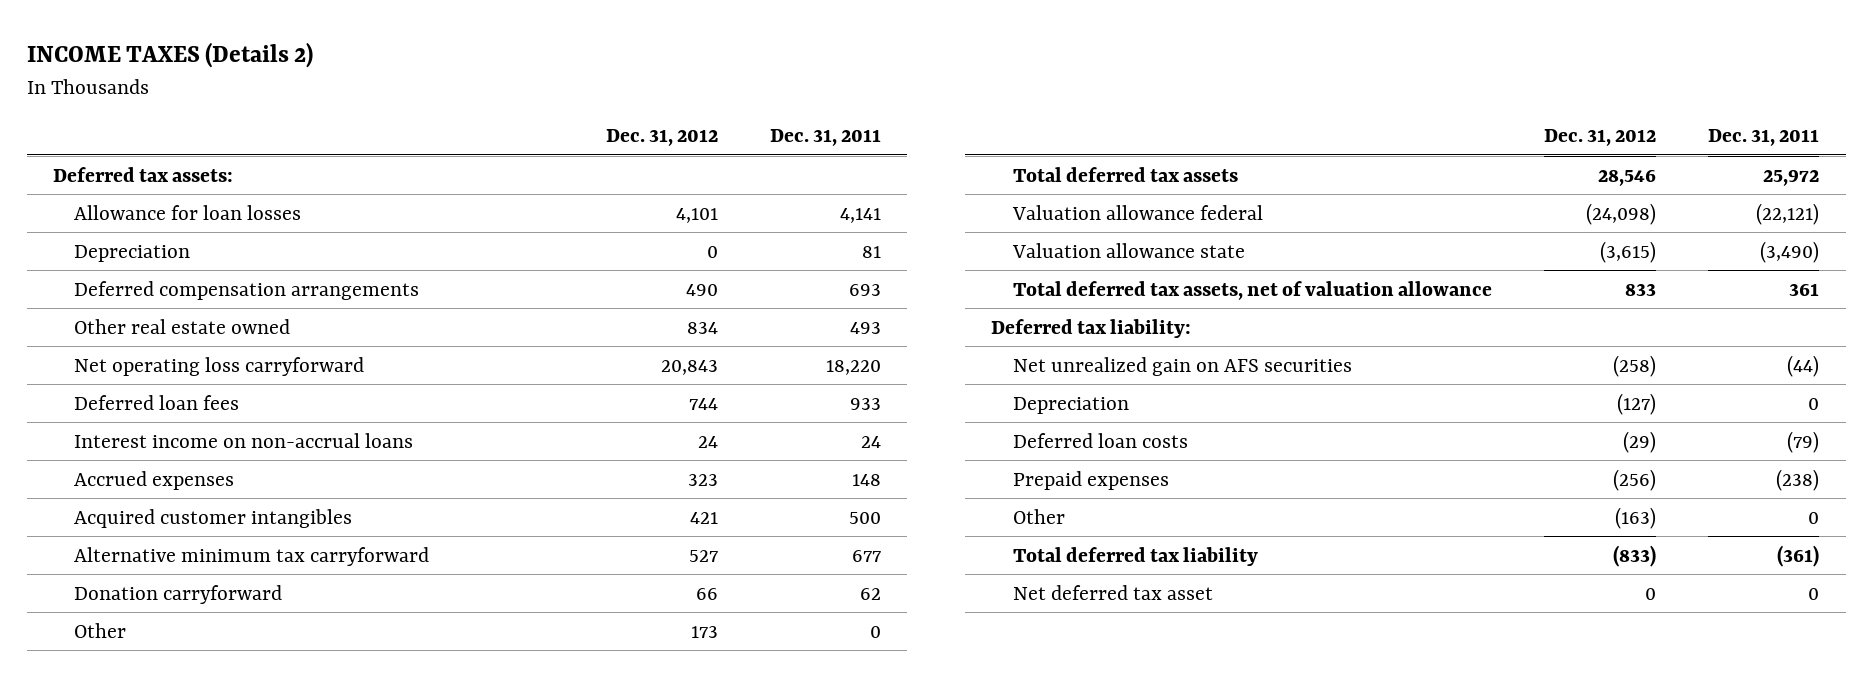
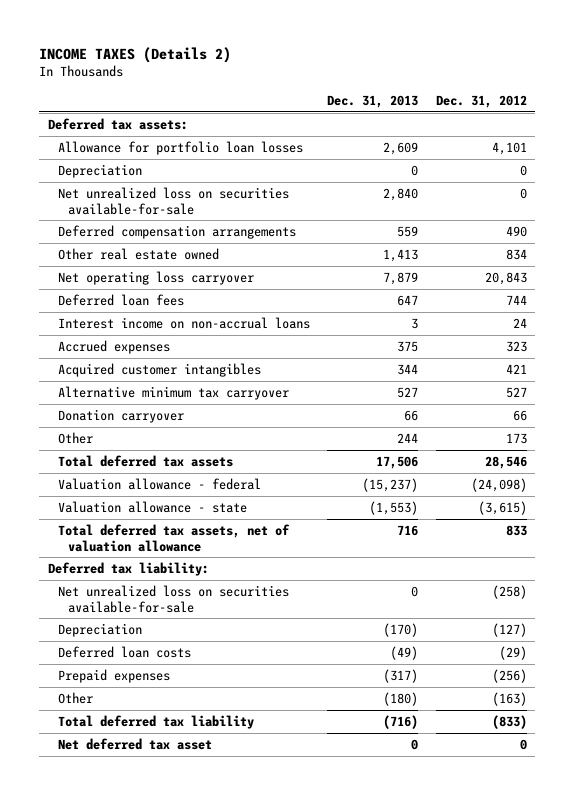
- | Dec. 31, 2012 | Dec. 31, 2011
+ | Dec. 31, 2013 | Dec. 31, 2012
- Allowance for loan losses | 4,101 | 4,141
+ Allowance for portfolio loan losses | 2,609 | 4,101
+ Net unrealized loss on securities available-for-sale | 2,840 | 0
- Net operating loss carryforward | 20,843 | 18,220
+ Net operating loss carryover | 7,879 | 20,843
- Alternative minimum tax carryforward | 527 | 677
- Donation carryforward | 66 | 62
+ Alternative minimum tax carryover | 527 | 527
+ Donation carryover | 66 | 66
- Valuation allowance federal | (24,098) | (22,121)
- Valuation allowance state | (3,615) | (3,490)
+ Valuation allowance - federal | (15,237) | (24,098)
+ Valuation allowance - state | (1,553) | (3,615)
- Net unrealized gain on AFS securities | (258) | (44)
+ Net unrealized loss on securities available-for-sale | 0 | (258)

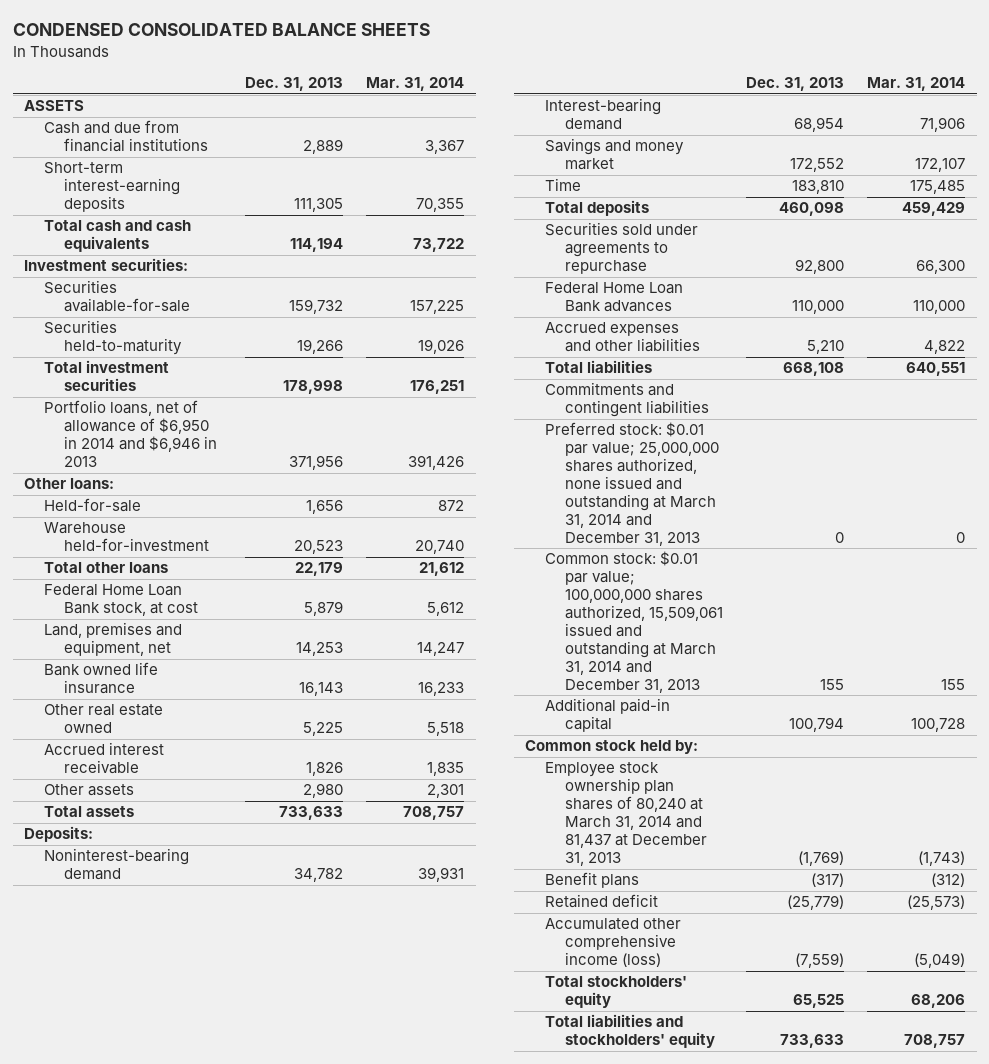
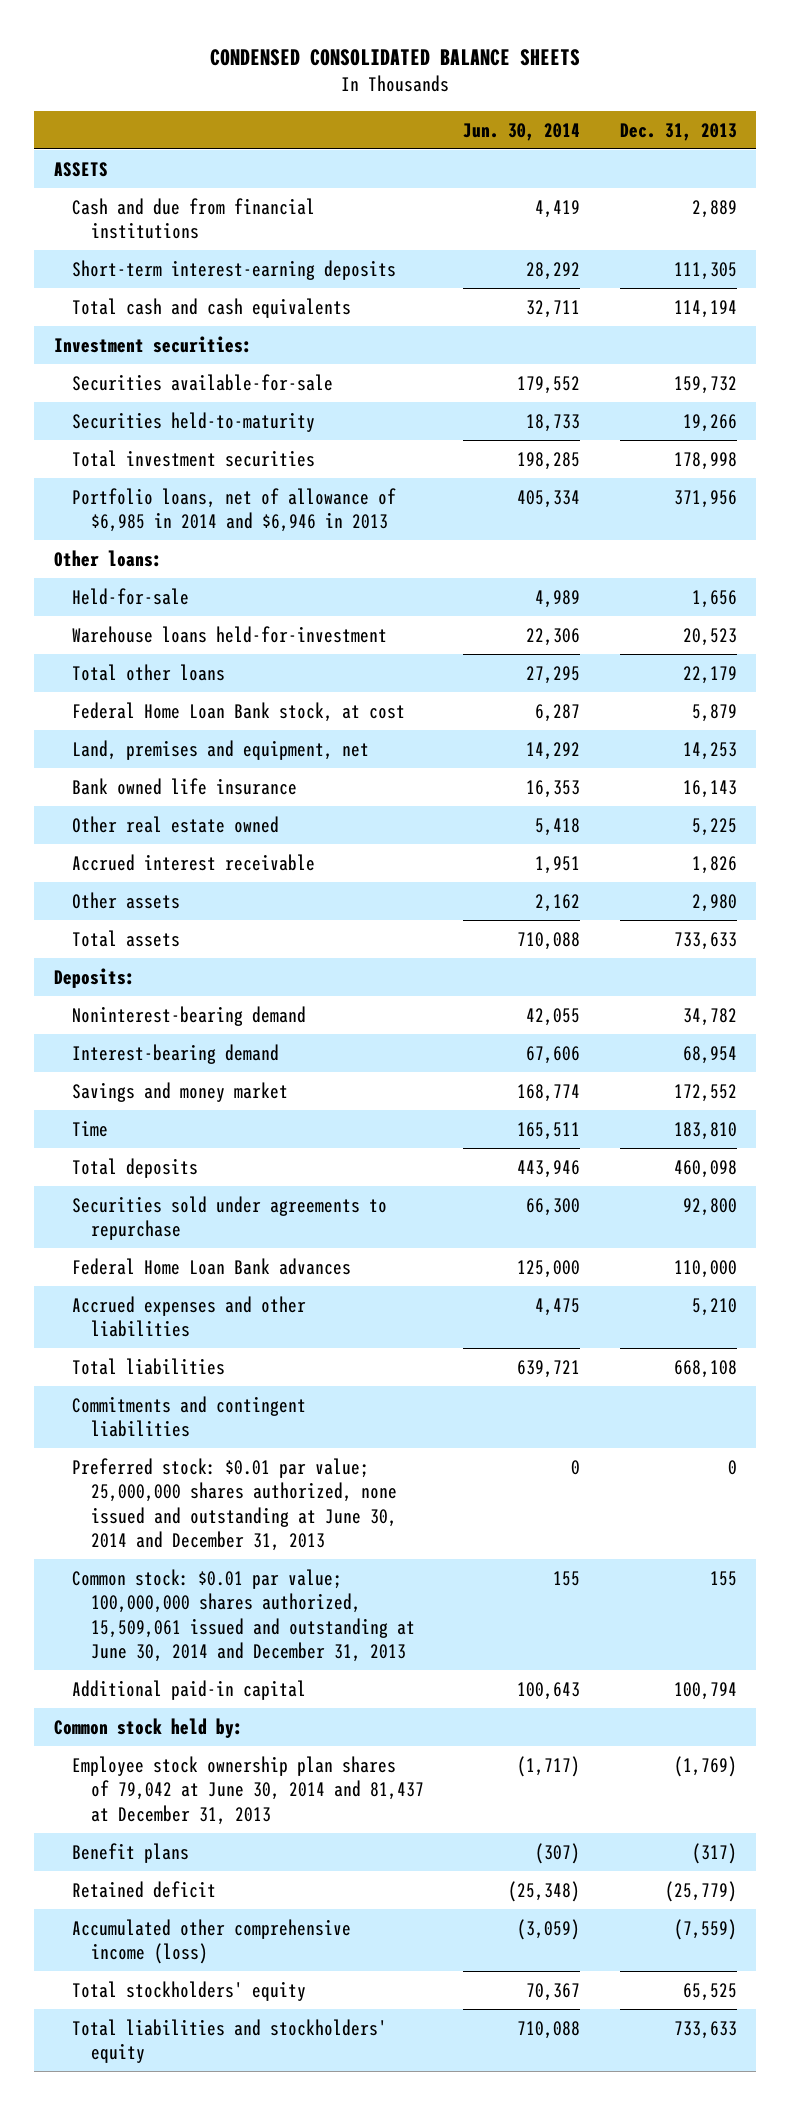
- | Dec. 31, 2013 | Mar. 31, 2014
+ | Jun. 30, 2014 | Dec. 31, 2013
- Portfolio loans, net of allowance of $6,950 in 2014 and $6,946 in 2013 | 371,956 | 391,426
+ Portfolio loans, net of allowance of $6,985 in 2014 and $6,946 in 2013 | 405,334 | 371,956
- Warehouse held-for-investment | 20,523 | 20,740
+ Warehouse loans held-for-investment | 22,306 | 20,523
- Preferred stock: $0.01 par value; 25,000,000 shares authorized, none issued and outstanding at March 31, 2014 and December 31, 2013 | 0 | 0
- Common stock: $0.01 par value; 100,000,000 shares authorized, 15,509,061 issued and outstanding at March 31, 2014 and December 31, 2013 | 155 | 155
+ Preferred stock: $0.01 par value; 25,000,000 shares authorized, none issued and outstanding at June 30, 2014 and December 31, 2013 | 0 | 0
+ Common stock: $0.01 par value; 100,000,000 shares authorized, 15,509,061 issued and outstanding at June 30, 2014 and December 31, 2013 | 155 | 155
- Employee stock ownership plan shares of 80,240 at March 31, 2014 and 81,437 at December 31, 2013 | (1,769) | (1,743)
+ Employee stock ownership plan shares of 79,042 at June 30, 2014 and 81,437 at December 31, 2013 | (1,717) | (1,769)

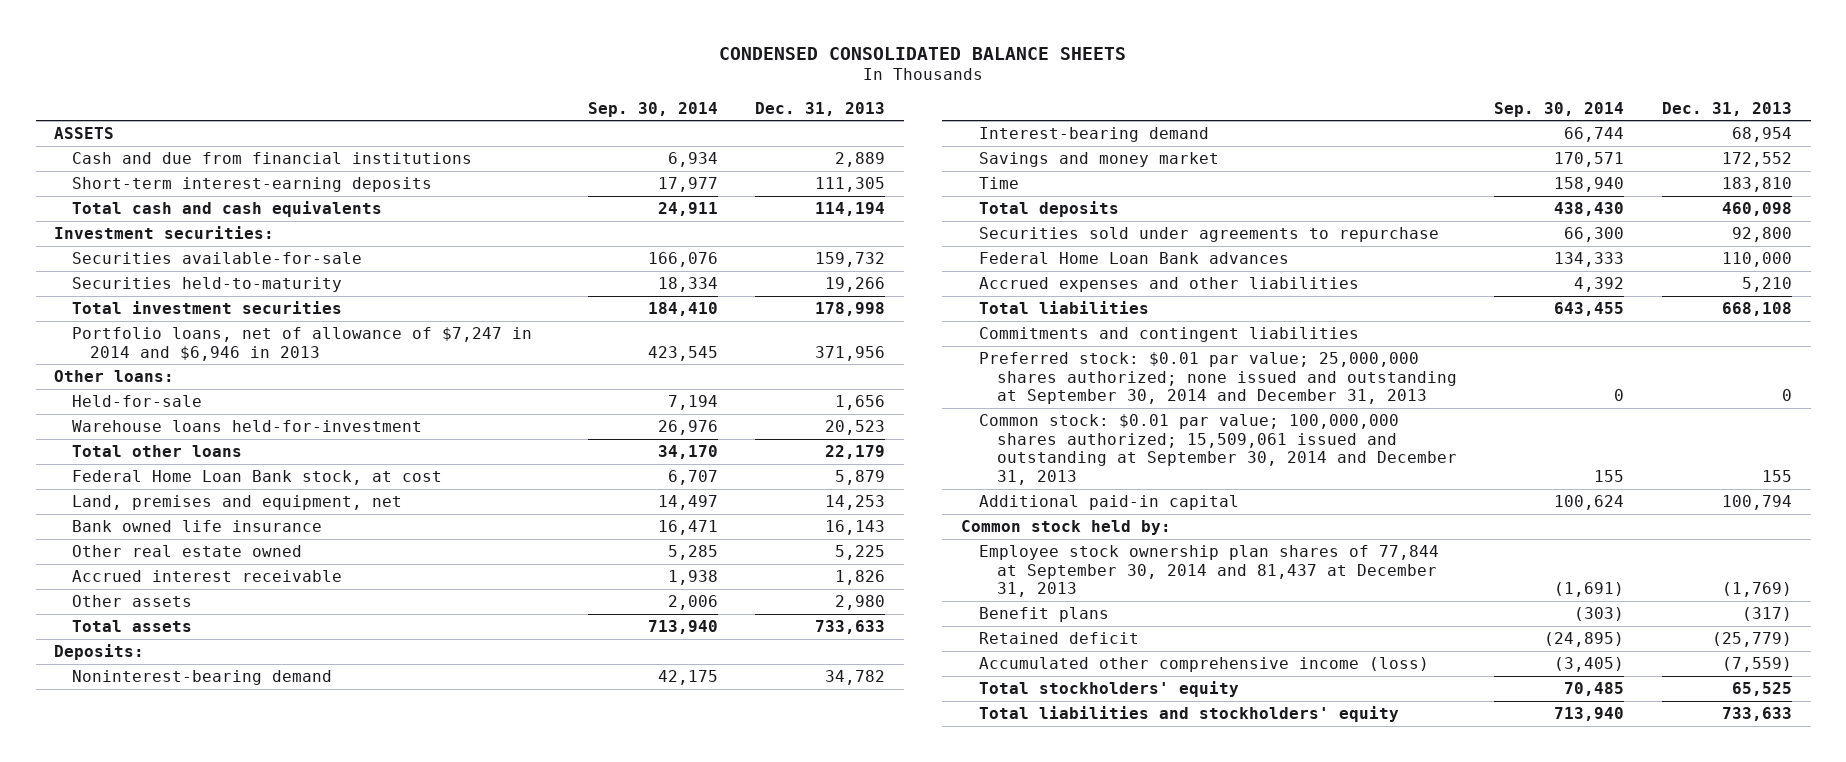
- | Jun. 30, 2014 | Dec. 31, 2013
+ | Sep. 30, 2014 | Dec. 31, 2013
- Portfolio loans, net of allowance of $6,985 in 2014 and $6,946 in 2013 | 405,334 | 371,956
+ Portfolio loans, net of allowance of $7,247 in 2014 and $6,946 in 2013 | 423,545 | 371,956
- Preferred stock: $0.01 par value; 25,000,000 shares authorized, none issued and outstanding at June 30, 2014 and December 31, 2013 | 0 | 0
- Common stock: $0.01 par value; 100,000,000 shares authorized, 15,509,061 issued and outstanding at June 30, 2014 and December 31, 2013 | 155 | 155
+ Preferred stock: $0.01 par value; 25,000,000 shares authorized; none issued and outstanding at September 30, 2014 and December 31, 2013 | 0 | 0
+ Common stock: $0.01 par value; 100,000,000 shares authorized; 15,509,061 issued and outstanding at September 30, 2014 and December 31, 2013 | 155 | 155
- Employee stock ownership plan shares of 79,042 at June 30, 2014 and 81,437 at December 31, 2013 | (1,717) | (1,769)
+ Employee stock ownership plan shares of 77,844 at September 30, 2014 and 81,437 at December 31, 2013 | (1,691) | (1,769)

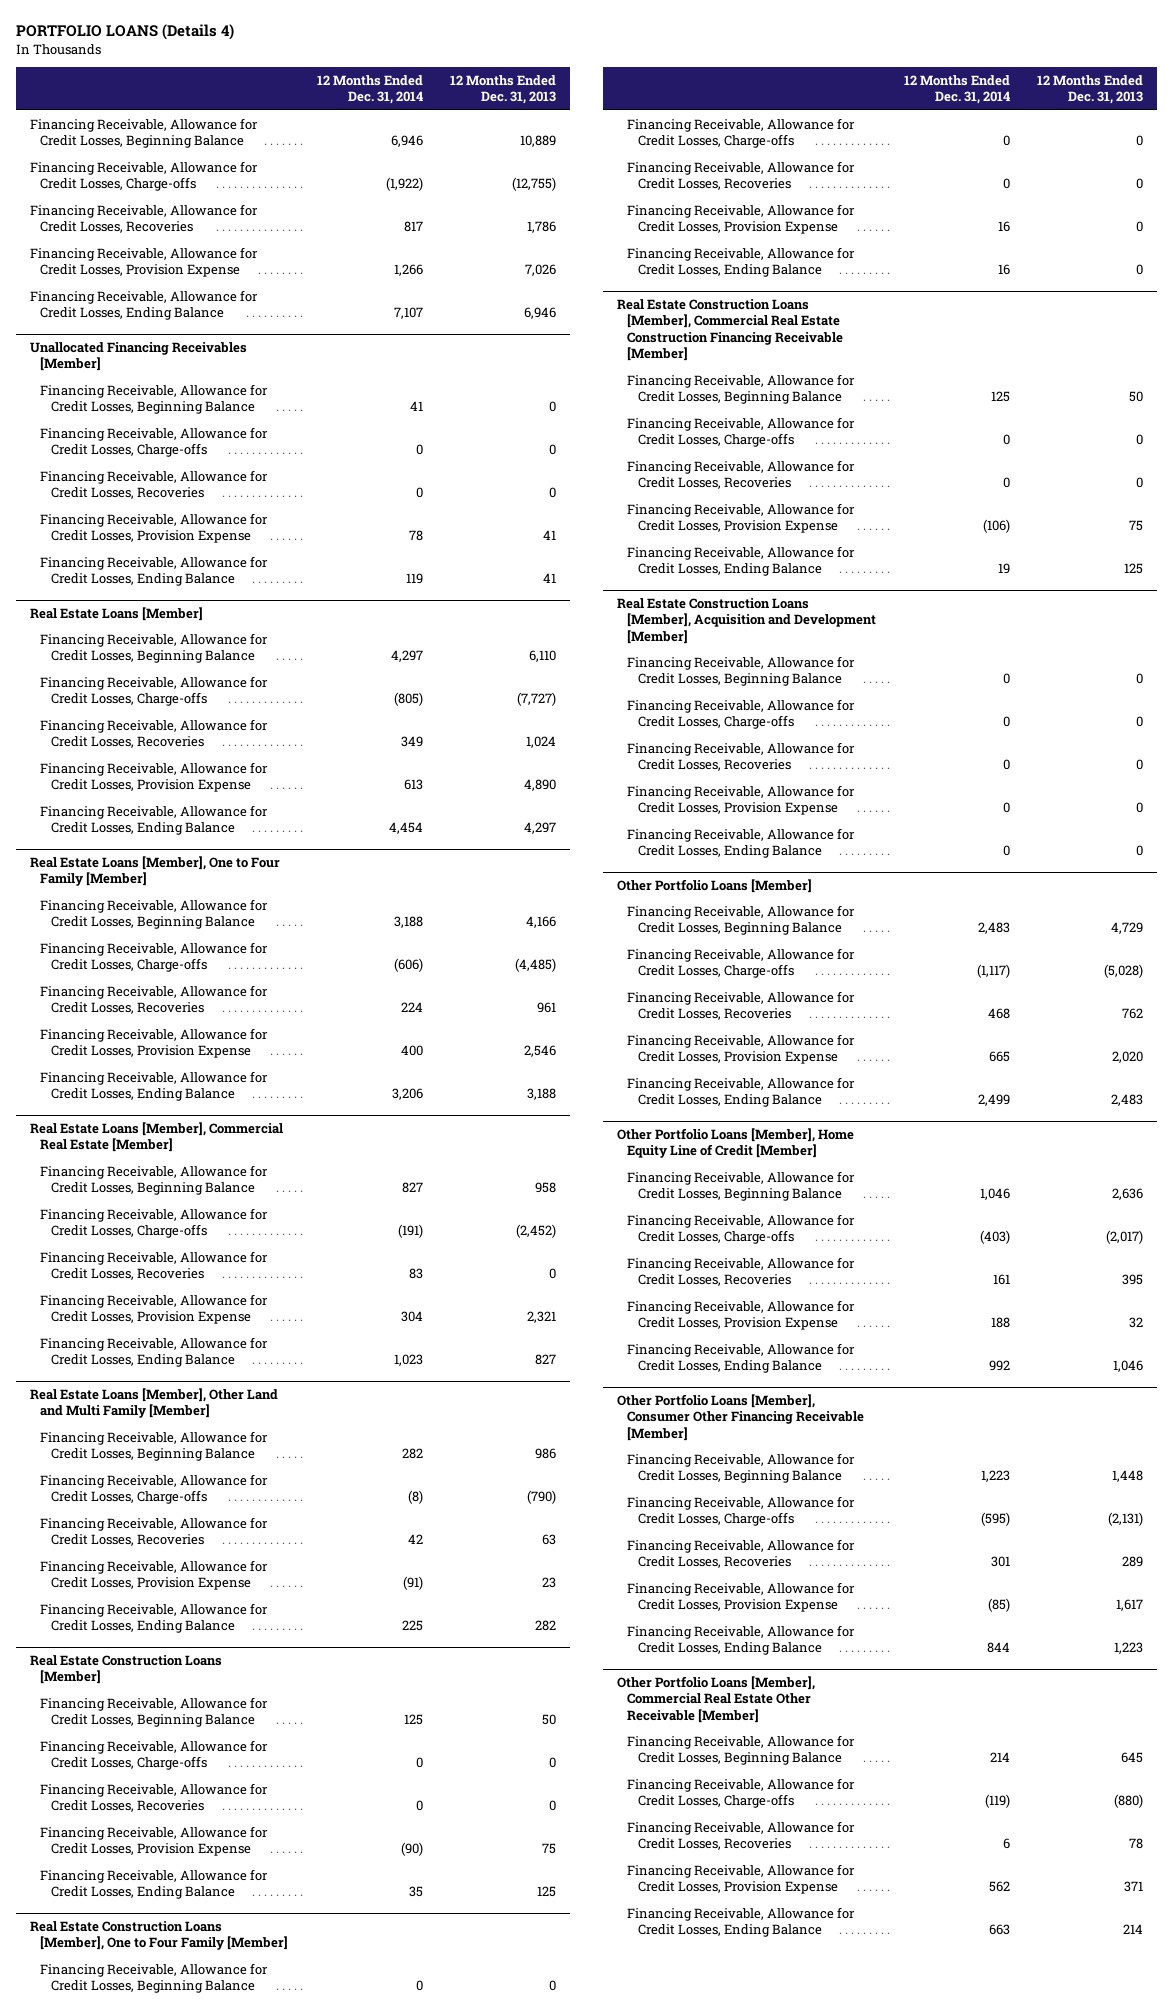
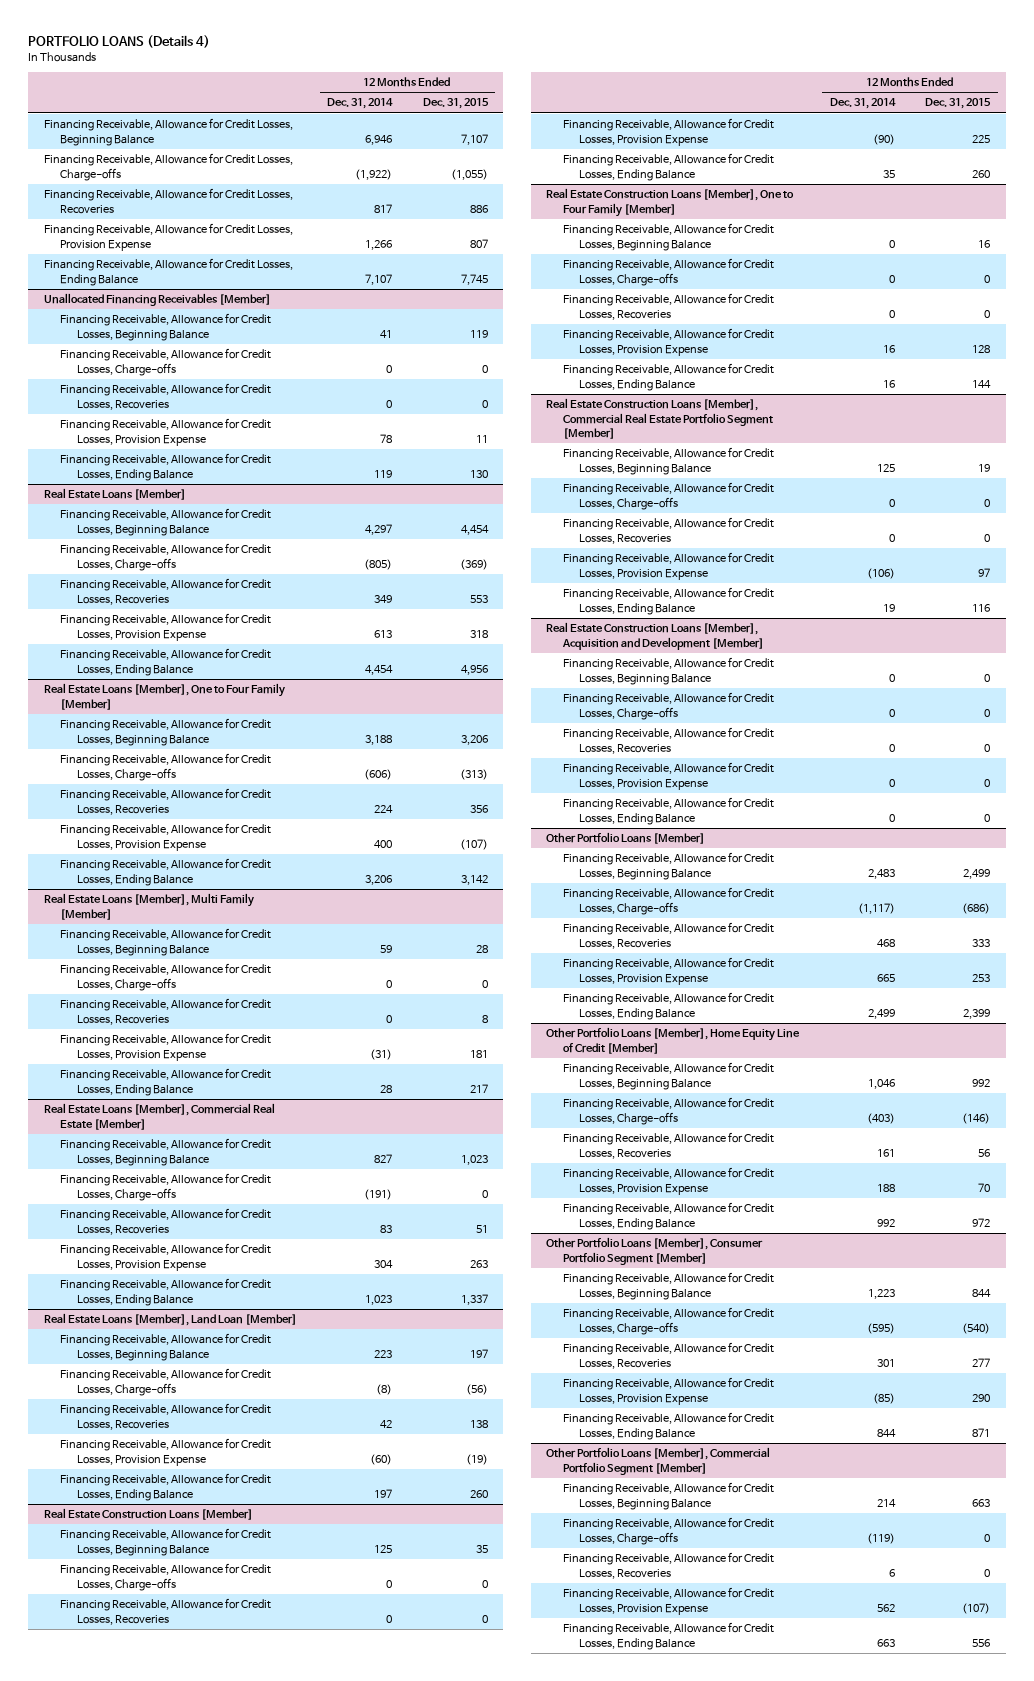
- | 12 Months Ended Dec. 31, 2014 | 12 Months Ended Dec. 31, 2013
+ | 12 Months Ended Dec. 31, 2014 | 12 Months Ended Dec. 31, 2015
+ Real Estate Loans [Member], Multi Family [Member]
+ Financing Receivable, Allowance for Credit Losses, Beginning Balance | 59 | 28
+ Financing Receivable, Allowance for Credit Losses, Charge-offs | 0 | 0
+ Financing Receivable, Allowance for Credit Losses, Recoveries | 0 | 8
+ Financing Receivable, Allowance for Credit Losses, Provision Expense | (31) | 181
+ Financing Receivable, Allowance for Credit Losses, Ending Balance | 28 | 217
- Real Estate Loans [Member], Other Land and Multi Family [Member]
- Financing Receivable, Allowance for Credit Losses, Beginning Balance | 282 | 986
+ Real Estate Loans [Member], Land Loan [Member]
+ Financing Receivable, Allowance for Credit Losses, Beginning Balance | 223 | 197
- Financing Receivable, Allowance for Credit Losses, Provision Expense | (91) | 23
- Financing Receivable, Allowance for Credit Losses, Ending Balance | 225 | 282
+ Financing Receivable, Allowance for Credit Losses, Provision Expense | (60) | (19)
+ Financing Receivable, Allowance for Credit Losses, Ending Balance | 197 | 260
- Real Estate Construction Loans [Member], Commercial Real Estate Construction Financing Receivable [Member]
+ Real Estate Construction Loans [Member], Commercial Real Estate Portfolio Segment [Member]
- Other Portfolio Loans [Member], Consumer Other Financing Receivable [Member]
+ Other Portfolio Loans [Member], Consumer Portfolio Segment [Member]
- Other Portfolio Loans [Member], Commercial Real Estate Other Receivable [Member]
+ Other Portfolio Loans [Member], Commercial Portfolio Segment [Member]

